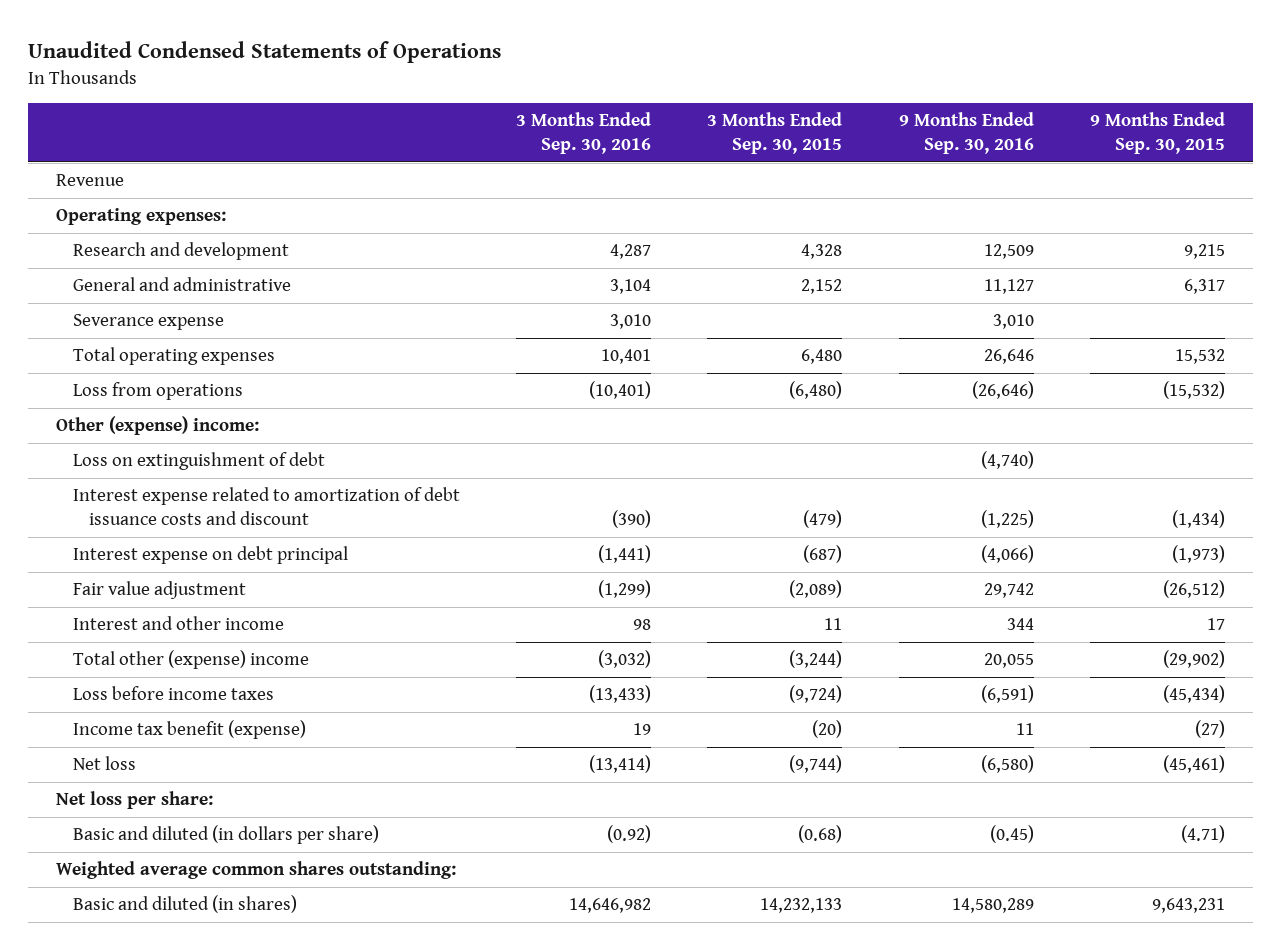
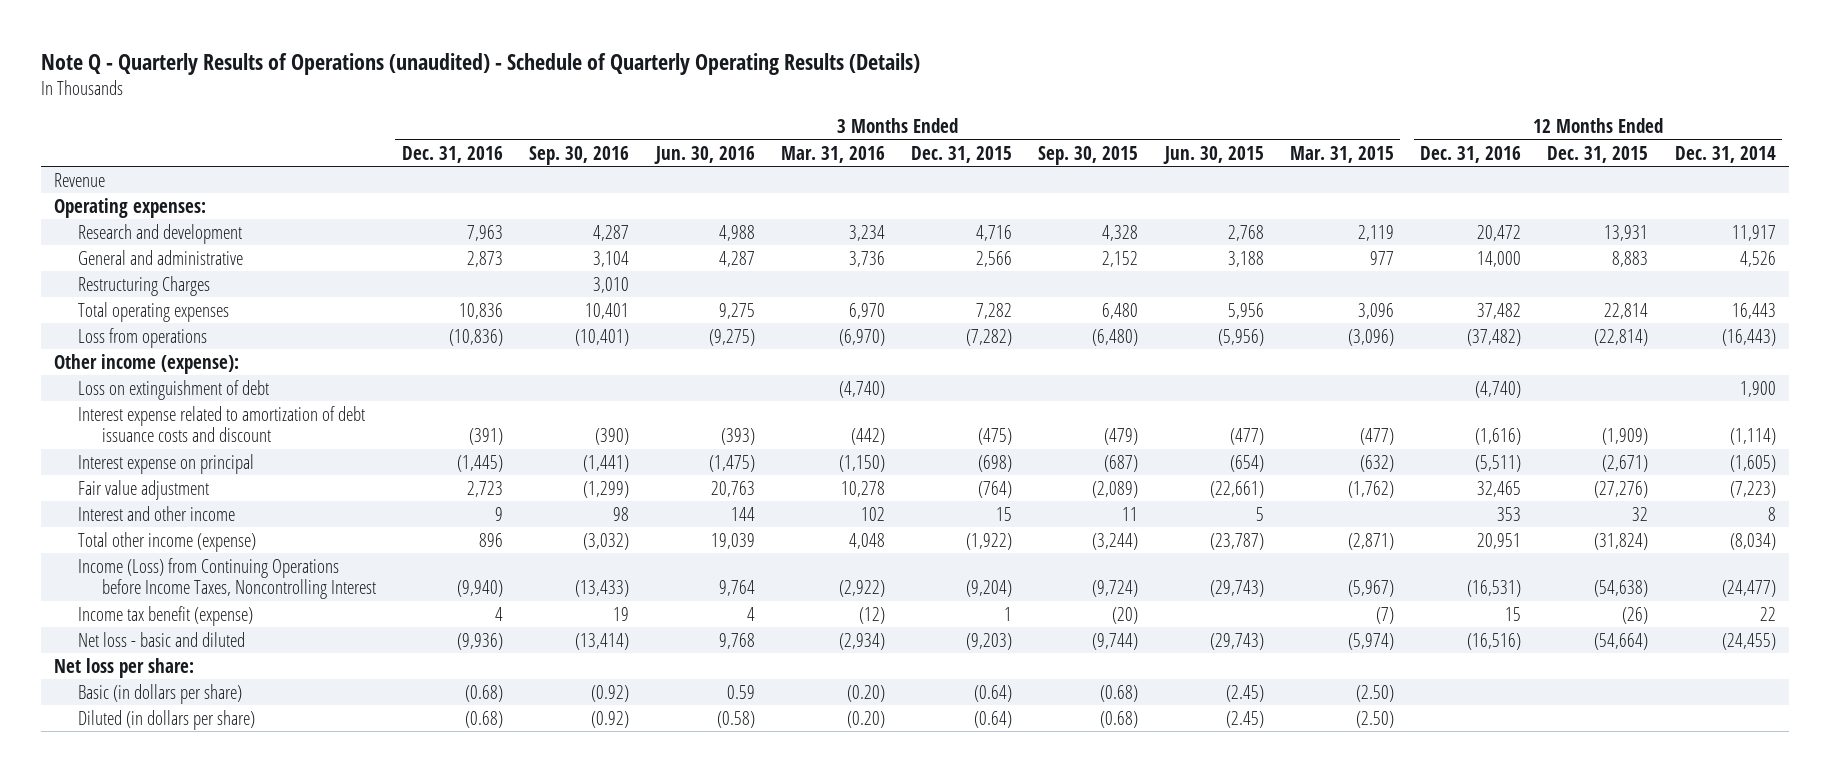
- Unaudited Condensed Statements of Operations
+ Note Q - Quarterly Results of Operations (unaudited) - Schedule of Quarterly Operating Results (Details)
- | 3 Months Ended Sep. 30, 2016 | 3 Months Ended Sep. 30, 2015 | 9 Months Ended Sep. 30, 2016 | 9 Months Ended Sep. 30, 2015
+ | 3 Months Ended Dec. 31, 2016 | 3 Months Ended Sep. 30, 2016 | 3 Months Ended Jun. 30, 2016 | 3 Months Ended Mar. 31, 2016 | 3 Months Ended Dec. 31, 2015 | 3 Months Ended Sep. 30, 2015 | 3 Months Ended Jun. 30, 2015 | 3 Months Ended Mar. 31, 2015 | 12 Months Ended Dec. 31, 2016 | 12 Months Ended Dec. 31, 2015 | 12 Months Ended Dec. 31, 2014
- Severance expense | 3,010 | | 3,010 |
+ Restructuring Charges | | 3,010 | | | | | | | | |
- Other (expense) income:
+ Other income (expense):
- Interest expense on debt principal | (1,441) | (687) | (4,066) | (1,973)
+ Interest expense on principal | (1,445) | (1,441) | (1,475) | (1,150) | (698) | (687) | (654) | (632) | (5,511) | (2,671) | (1,605)
- Total other (expense) income | (3,032) | (3,244) | 20,055 | (29,902)
- Loss before income taxes | (13,433) | (9,724) | (6,591) | (45,434)
+ Total other income (expense) | 896 | (3,032) | 19,039 | 4,048 | (1,922) | (3,244) | (23,787) | (2,871) | 20,951 | (31,824) | (8,034)
+ Income (Loss) from Continuing Operations before Income Taxes, Noncontrolling Interest | (9,940) | (13,433) | 9,764 | (2,922) | (9,204) | (9,724) | (29,743) | (5,967) | (16,531) | (54,638) | (24,477)
- Net loss | (13,414) | (9,744) | (6,580) | (45,461)
+ Net loss - basic and diluted | (9,936) | (13,414) | 9,768 | (2,934) | (9,203) | (9,744) | (29,743) | (5,974) | (16,516) | (54,664) | (24,455)
- Basic and diluted (in dollars per share) | (0.92) | (0.68) | (0.45) | (4.71)
- Weighted average common shares outstanding:
- Basic and diluted (in shares) | 14,646,982 | 14,232,133 | 14,580,289 | 9,643,231
+ Basic (in dollars per share) | (0.68) | (0.92) | 0.59 | (0.20) | (0.64) | (0.68) | (2.45) | (2.50) | | |
+ Diluted (in dollars per share) | (0.68) | (0.92) | (0.58) | (0.20) | (0.64) | (0.68) | (2.45) | (2.50) | | |

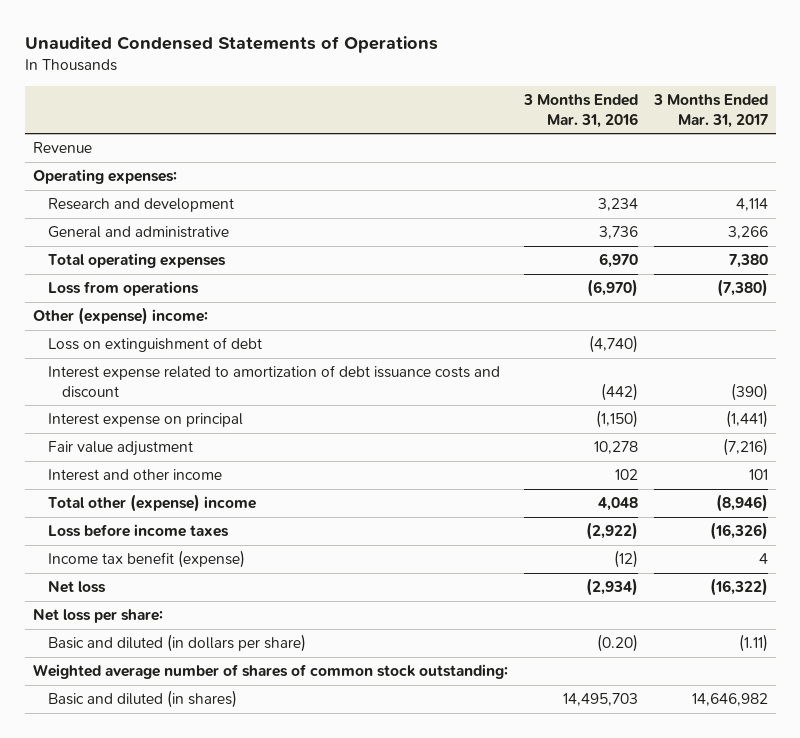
- Note Q - Quarterly Results of Operations (unaudited) - Schedule of Quarterly Operating Results (Details)
+ Unaudited Condensed Statements of Operations
- | 3 Months Ended Dec. 31, 2016 | 3 Months Ended Sep. 30, 2016 | 3 Months Ended Jun. 30, 2016 | 3 Months Ended Mar. 31, 2016 | 3 Months Ended Dec. 31, 2015 | 3 Months Ended Sep. 30, 2015 | 3 Months Ended Jun. 30, 2015 | 3 Months Ended Mar. 31, 2015 | 12 Months Ended Dec. 31, 2016 | 12 Months Ended Dec. 31, 2015 | 12 Months Ended Dec. 31, 2014
+ | 3 Months Ended Mar. 31, 2016 | 3 Months Ended Mar. 31, 2017
- Restructuring Charges | | 3,010 | | | | | | | | |
- Other income (expense):
+ Other (expense) income:
- Total other income (expense) | 896 | (3,032) | 19,039 | 4,048 | (1,922) | (3,244) | (23,787) | (2,871) | 20,951 | (31,824) | (8,034)
- Income (Loss) from Continuing Operations before Income Taxes, Noncontrolling Interest | (9,940) | (13,433) | 9,764 | (2,922) | (9,204) | (9,724) | (29,743) | (5,967) | (16,531) | (54,638) | (24,477)
+ Total other (expense) income | 4,048 | (8,946)
+ Loss before income taxes | (2,922) | (16,326)
- Net loss - basic and diluted | (9,936) | (13,414) | 9,768 | (2,934) | (9,203) | (9,744) | (29,743) | (5,974) | (16,516) | (54,664) | (24,455)
+ Net loss | (2,934) | (16,322)
- Basic (in dollars per share) | (0.68) | (0.92) | 0.59 | (0.20) | (0.64) | (0.68) | (2.45) | (2.50) | | |
- Diluted (in dollars per share) | (0.68) | (0.92) | (0.58) | (0.20) | (0.64) | (0.68) | (2.45) | (2.50) | | |
+ Basic and diluted (in dollars per share) | (0.20) | (1.11)
+ Weighted average number of shares of common stock outstanding:
+ Basic and diluted (in shares) | 14,495,703 | 14,646,982

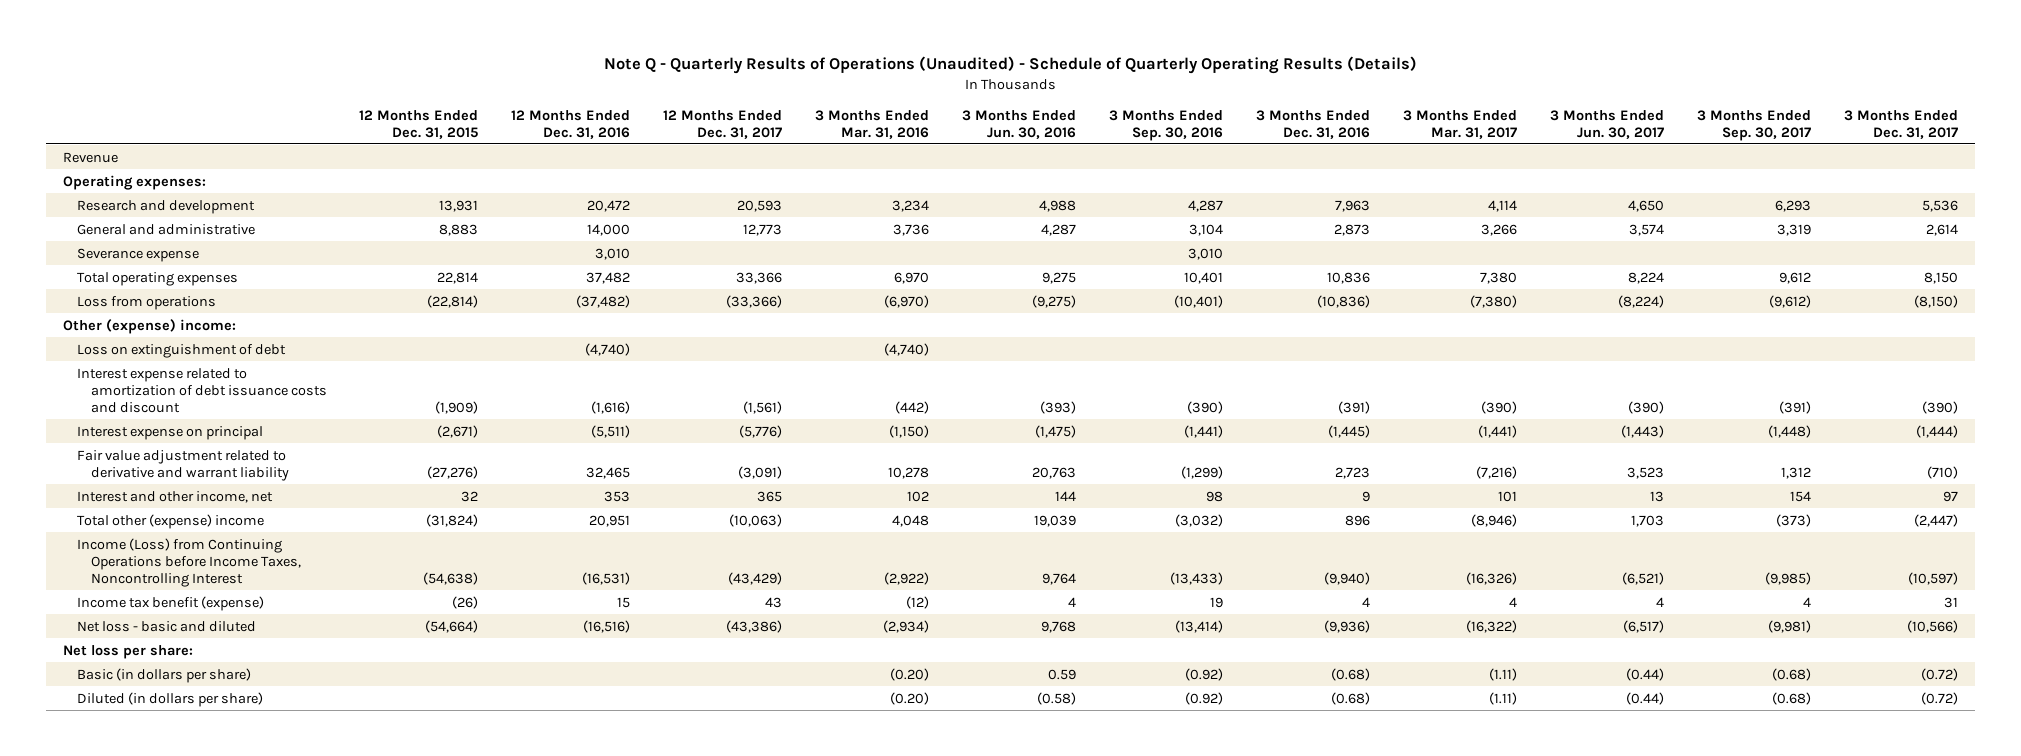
- Unaudited Condensed Statements of Operations
+ Note Q - Quarterly Results of Operations (Unaudited) - Schedule of Quarterly Operating Results (Details)
- | 3 Months Ended Mar. 31, 2016 | 3 Months Ended Mar. 31, 2017
+ | 12 Months Ended Dec. 31, 2015 | 12 Months Ended Dec. 31, 2016 | 12 Months Ended Dec. 31, 2017 | 3 Months Ended Mar. 31, 2016 | 3 Months Ended Jun. 30, 2016 | 3 Months Ended Sep. 30, 2016 | 3 Months Ended Dec. 31, 2016 | 3 Months Ended Mar. 31, 2017 | 3 Months Ended Jun. 30, 2017 | 3 Months Ended Sep. 30, 2017 | 3 Months Ended Dec. 31, 2017
+ Severance expense | | 3,010 | | | | 3,010 | | | | |
- Fair value adjustment | 10,278 | (7,216)
- Interest and other income | 102 | 101
+ Fair value adjustment related to derivative and warrant liability | (27,276) | 32,465 | (3,091) | 10,278 | 20,763 | (1,299) | 2,723 | (7,216) | 3,523 | 1,312 | (710)
+ Interest and other income, net | 32 | 353 | 365 | 102 | 144 | 98 | 9 | 101 | 13 | 154 | 97
- Loss before income taxes | (2,922) | (16,326)
+ Income (Loss) from Continuing Operations before Income Taxes, Noncontrolling Interest | (54,638) | (16,531) | (43,429) | (2,922) | 9,764 | (13,433) | (9,940) | (16,326) | (6,521) | (9,985) | (10,597)
- Net loss | (2,934) | (16,322)
+ Net loss - basic and diluted | (54,664) | (16,516) | (43,386) | (2,934) | 9,768 | (13,414) | (9,936) | (16,322) | (6,517) | (9,981) | (10,566)
- Basic and diluted (in dollars per share) | (0.20) | (1.11)
- Weighted average number of shares of common stock outstanding:
- Basic and diluted (in shares) | 14,495,703 | 14,646,982
+ Basic (in dollars per share) | | | | (0.20) | 0.59 | (0.92) | (0.68) | (1.11) | (0.44) | (0.68) | (0.72)
+ Diluted (in dollars per share) | | | | (0.20) | (0.58) | (0.92) | (0.68) | (1.11) | (0.44) | (0.68) | (0.72)

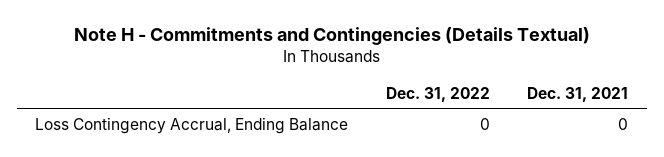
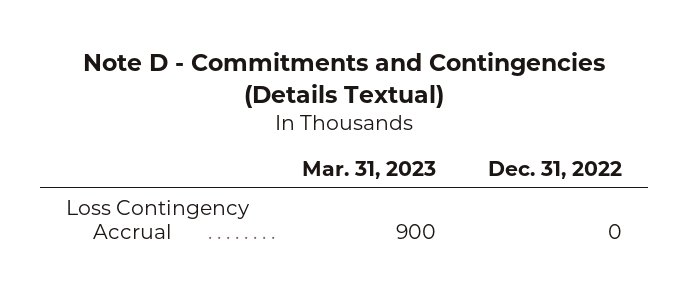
- Note H - Commitments and Contingencies (Details Textual)
+ Note D - Commitments and Contingencies (Details Textual)
- | Dec. 31, 2022 | Dec. 31, 2021
+ | Mar. 31, 2023 | Dec. 31, 2022
- Loss Contingency Accrual, Ending Balance | 0 | 0
+ Loss Contingency Accrual | 900 | 0

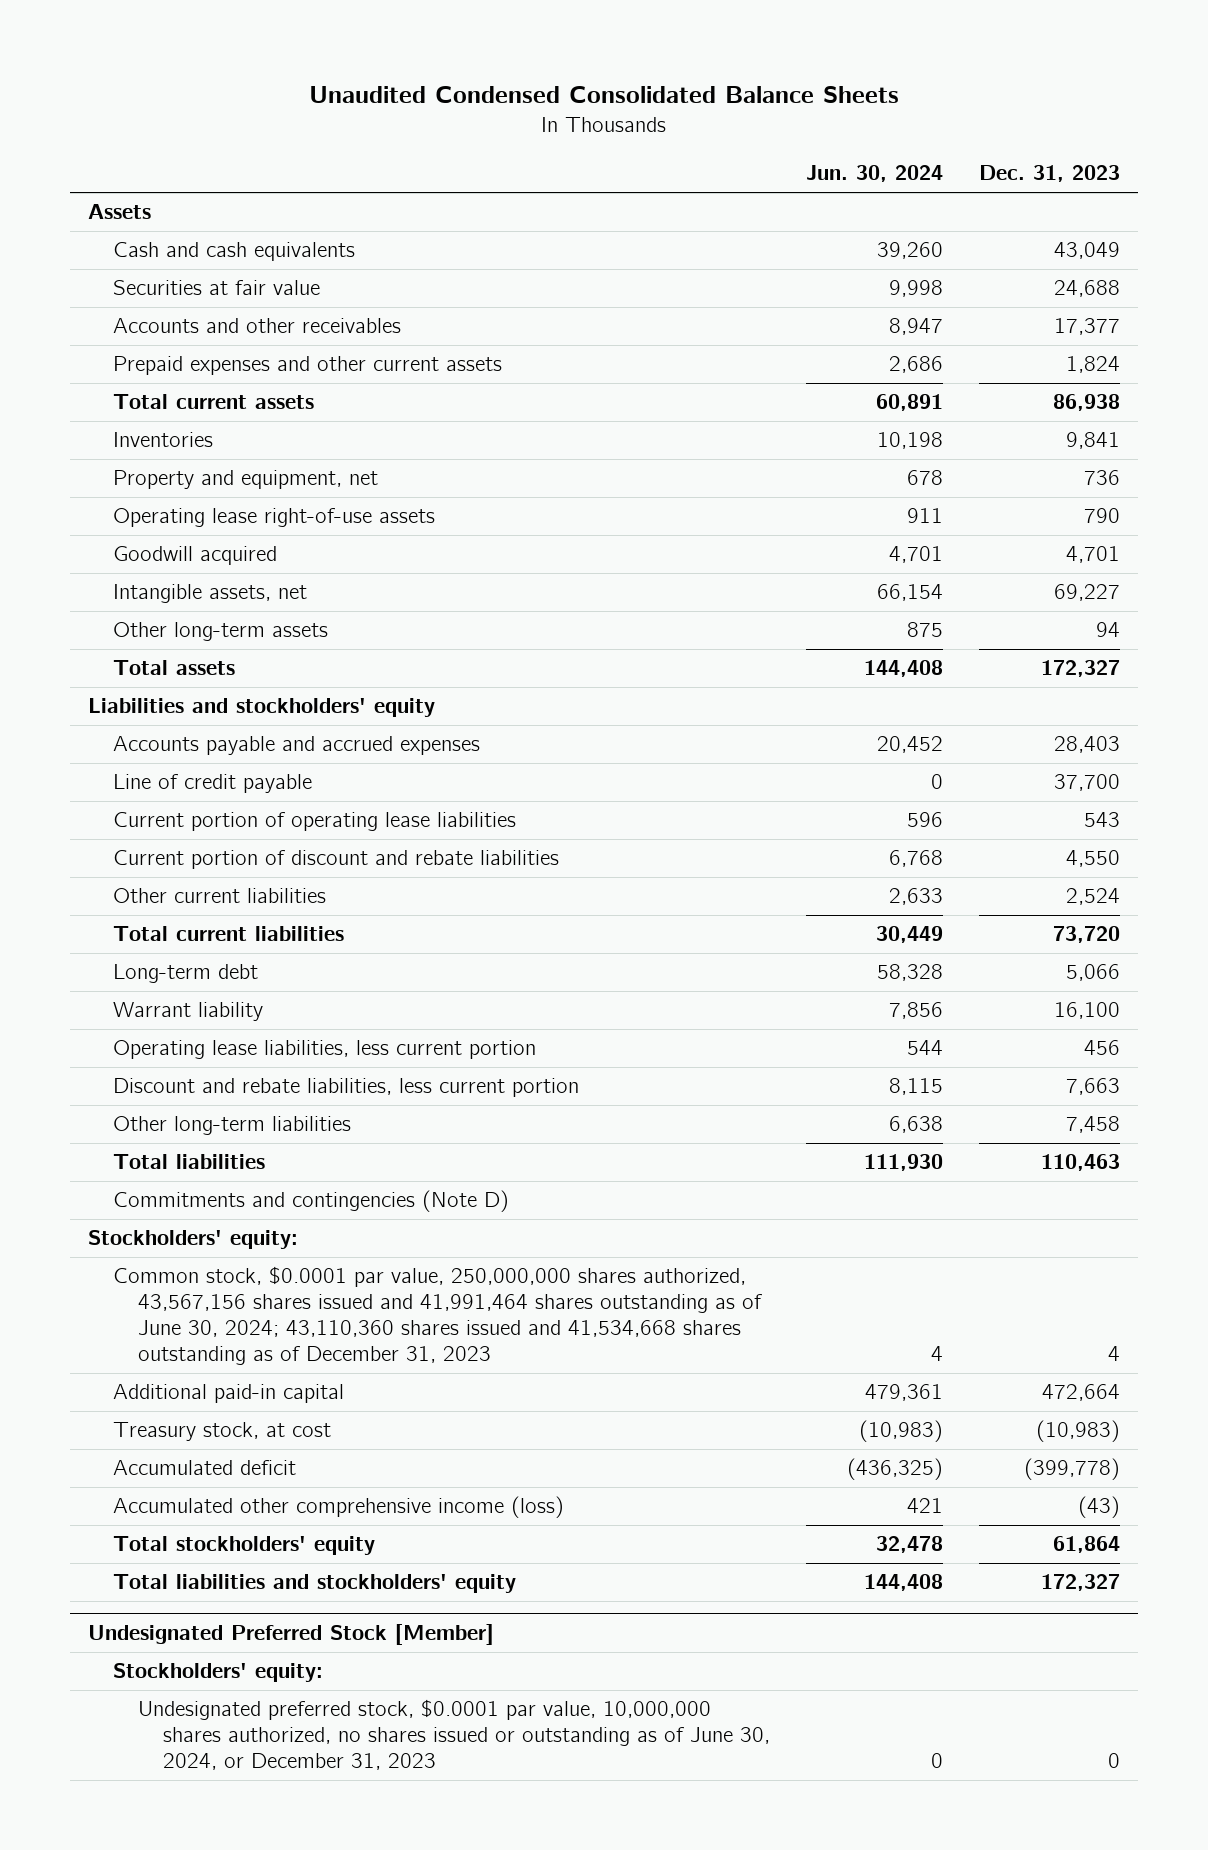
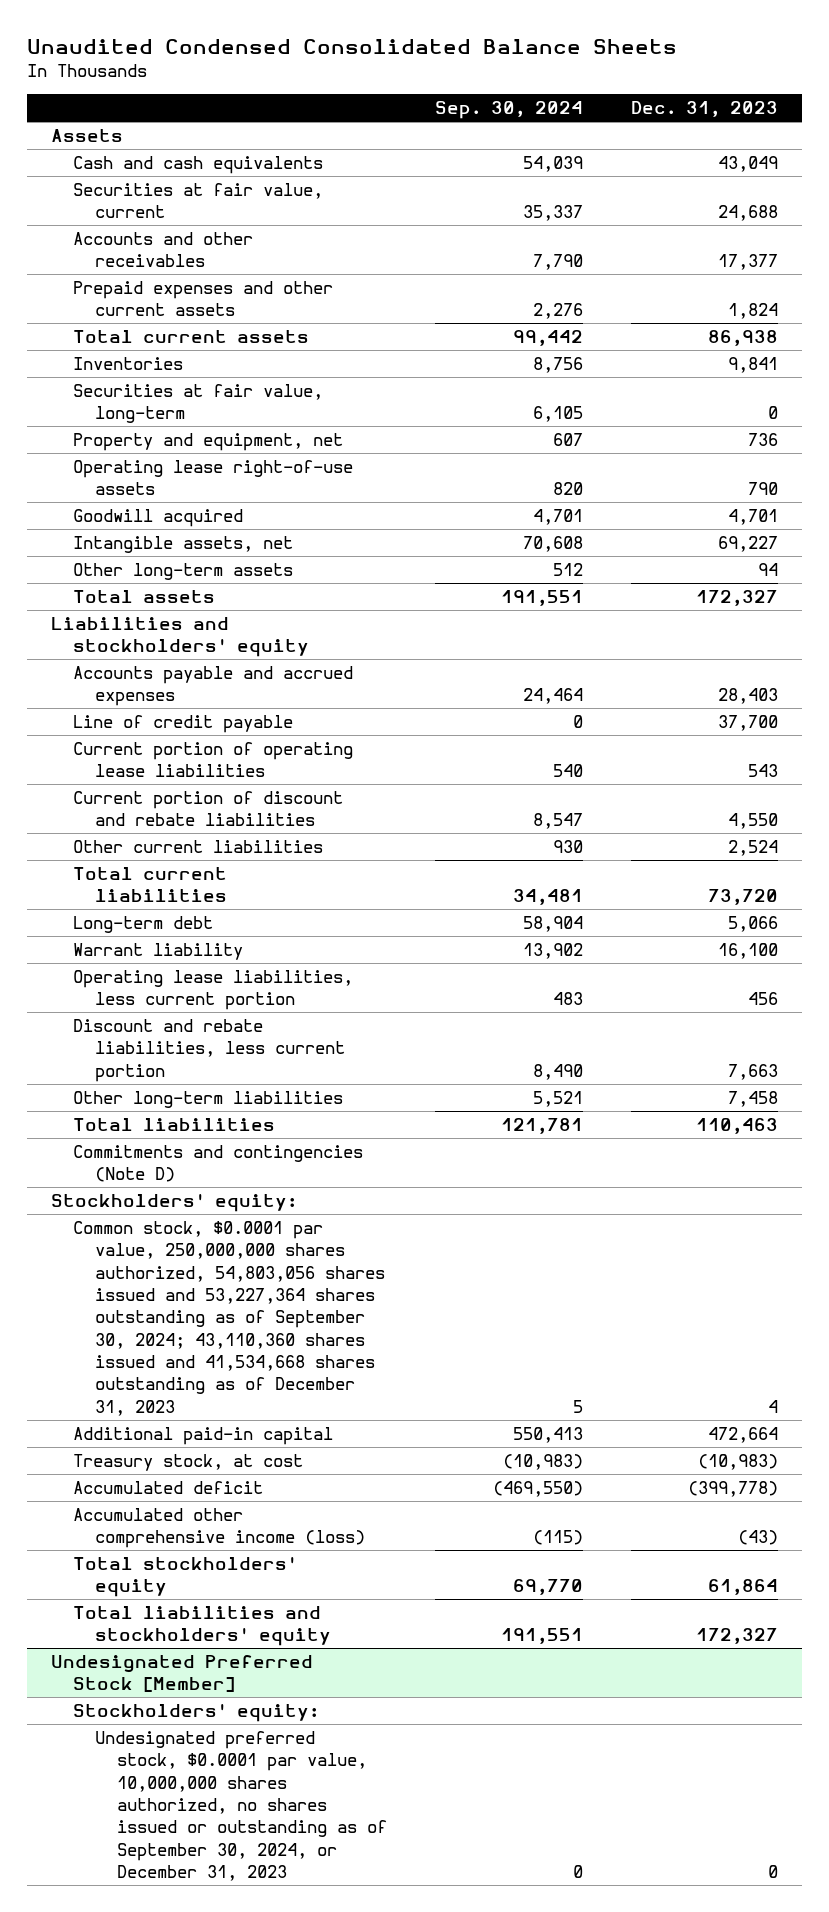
- | Jun. 30, 2024 | Dec. 31, 2023
+ | Sep. 30, 2024 | Dec. 31, 2023
- Securities at fair value | 9,998 | 24,688
+ Securities at fair value, current | 35,337 | 24,688
+ Securities at fair value, long-term | 6,105 | 0
- Common stock, $0.0001 par value, 250,000,000 shares authorized, 43,567,156 shares issued and 41,991,464 shares outstanding as of June 30, 2024; 43,110,360 shares issued and 41,534,668 shares outstanding as of December 31, 2023 | 4 | 4
+ Common stock, $0.0001 par value, 250,000,000 shares authorized, 54,803,056 shares issued and 53,227,364 shares outstanding as of September 30, 2024; 43,110,360 shares issued and 41,534,668 shares outstanding as of December 31, 2023 | 5 | 4
@ Undesignated Preferred Stock [Member]
- Undesignated preferred stock, $0.0001 par value, 10,000,000 shares authorized, no shares issued or outstanding as of June 30, 2024, or December 31, 2023 | 0 | 0
+ Undesignated preferred stock, $0.0001 par value, 10,000,000 shares authorized, no shares issued or outstanding as of September 30, 2024, or December 31, 2023 | 0 | 0

